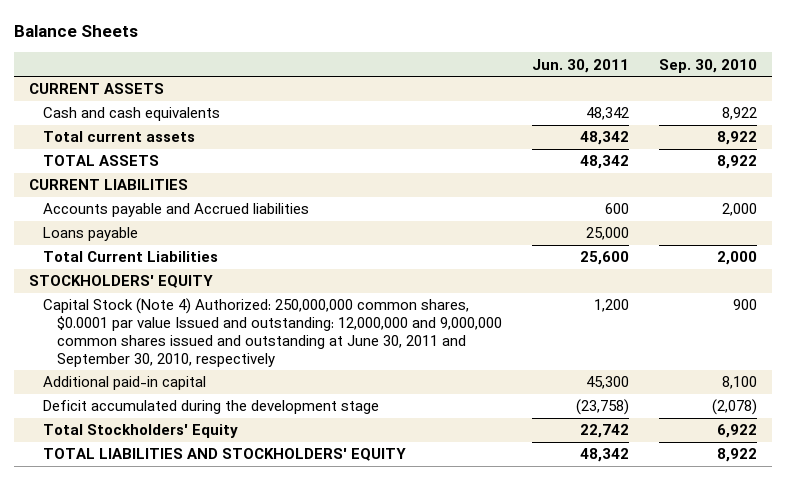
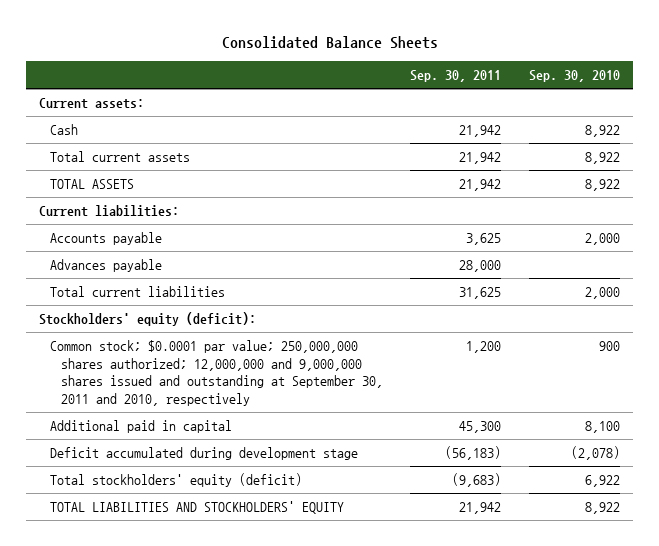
- Balance Sheets
+ Consolidated Balance Sheets
- | Jun. 30, 2011 | Sep. 30, 2010
+ | Sep. 30, 2011 | Sep. 30, 2010
- CURRENT ASSETS
- Cash and cash equivalents | 48,342 | 8,922
+ Current assets:
+ Cash | 21,942 | 8,922
- CURRENT LIABILITIES
- Accounts payable and Accrued liabilities | 600 | 2,000
- Loans payable | 25,000 |
- Total Current Liabilities | 25,600 | 2,000
- STOCKHOLDERS' EQUITY
- Capital Stock (Note 4) Authorized: 250,000,000 common shares, $0.0001 par value Issued and outstanding: 12,000,000 and 9,000,000 common shares issued and outstanding at June 30, 2011 and September 30, 2010, respectively | 1,200 | 900
- Additional paid-in capital | 45,300 | 8,100
- Deficit accumulated during the development stage | (23,758) | (2,078)
- Total Stockholders' Equity | 22,742 | 6,922
+ Current liabilities:
+ Accounts payable | 3,625 | 2,000
+ Advances payable | 28,000 |
+ Total current liabilities | 31,625 | 2,000
+ Stockholders' equity (deficit):
+ Common stock; $0.0001 par value; 250,000,000 shares authorized; 12,000,000 and 9,000,000 shares issued and outstanding at September 30, 2011 and 2010, respectively | 1,200 | 900
+ Additional paid in capital | 45,300 | 8,100
+ Deficit accumulated during development stage | (56,183) | (2,078)
+ Total stockholders' equity (deficit) | (9,683) | 6,922

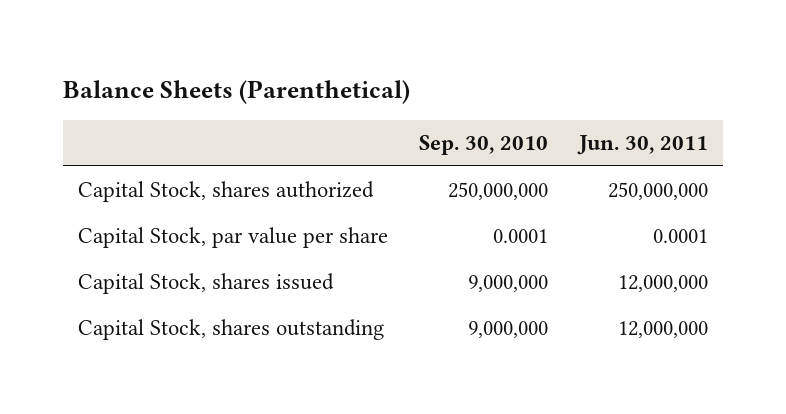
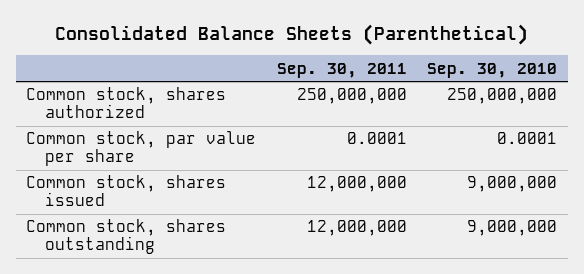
- Balance Sheets (Parenthetical)
+ Consolidated Balance Sheets (Parenthetical)
- | Sep. 30, 2010 | Jun. 30, 2011
+ | Sep. 30, 2011 | Sep. 30, 2010
- Capital Stock, shares authorized | 250,000,000 | 250,000,000
- Capital Stock, par value per share | 0.0001 | 0.0001
- Capital Stock, shares issued | 9,000,000 | 12,000,000
- Capital Stock, shares outstanding | 9,000,000 | 12,000,000
+ Common stock, shares authorized | 250,000,000 | 250,000,000
+ Common stock, par value per share | 0.0001 | 0.0001
+ Common stock, shares issued | 12,000,000 | 9,000,000
+ Common stock, shares outstanding | 12,000,000 | 9,000,000

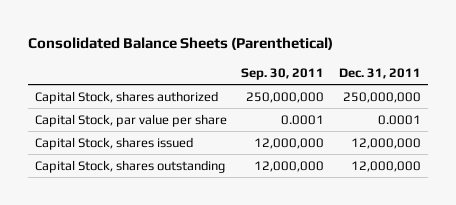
- | Sep. 30, 2011 | Sep. 30, 2010
+ | Sep. 30, 2011 | Dec. 31, 2011
- Common stock, shares authorized | 250,000,000 | 250,000,000
- Common stock, par value per share | 0.0001 | 0.0001
- Common stock, shares issued | 12,000,000 | 9,000,000
- Common stock, shares outstanding | 12,000,000 | 9,000,000
+ Capital Stock, shares authorized | 250,000,000 | 250,000,000
+ Capital Stock, par value per share | 0.0001 | 0.0001
+ Capital Stock, shares issued | 12,000,000 | 12,000,000
+ Capital Stock, shares outstanding | 12,000,000 | 12,000,000

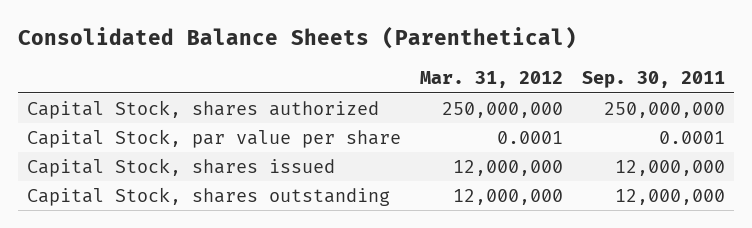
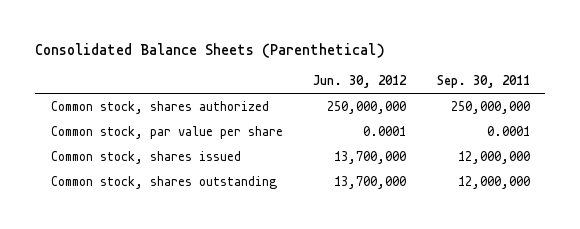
- | Mar. 31, 2012 | Sep. 30, 2011
+ | Jun. 30, 2012 | Sep. 30, 2011
- Capital Stock, shares authorized | 250,000,000 | 250,000,000
- Capital Stock, par value per share | 0.0001 | 0.0001
- Capital Stock, shares issued | 12,000,000 | 12,000,000
- Capital Stock, shares outstanding | 12,000,000 | 12,000,000
+ Common stock, shares authorized | 250,000,000 | 250,000,000
+ Common stock, par value per share | 0.0001 | 0.0001
+ Common stock, shares issued | 13,700,000 | 12,000,000
+ Common stock, shares outstanding | 13,700,000 | 12,000,000

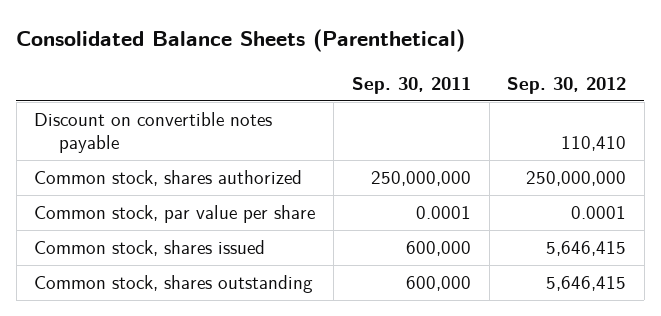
- | Jun. 30, 2012 | Sep. 30, 2011
+ | Sep. 30, 2011 | Sep. 30, 2012
+ Discount on convertible notes payable | | 110,410
- Common stock, shares issued | 13,700,000 | 12,000,000
- Common stock, shares outstanding | 13,700,000 | 12,000,000
+ Common stock, shares issued | 600,000 | 5,646,415
+ Common stock, shares outstanding | 600,000 | 5,646,415

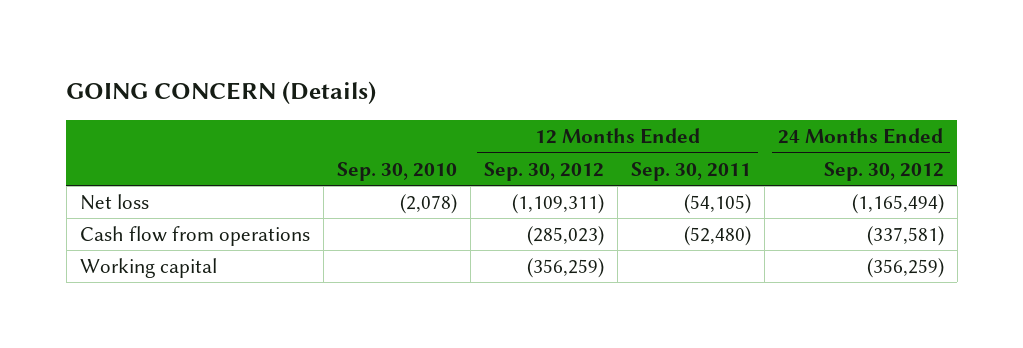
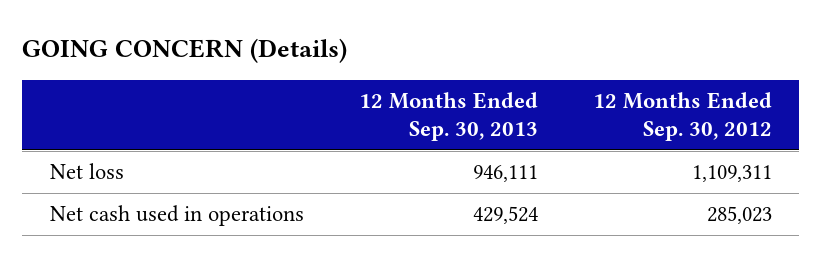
- | Sep. 30, 2010 | 12 Months Ended Sep. 30, 2012 | 12 Months Ended Sep. 30, 2011 | 24 Months Ended Sep. 30, 2012
+ | 12 Months Ended Sep. 30, 2013 | 12 Months Ended Sep. 30, 2012
- Net loss | (2,078) | (1,109,311) | (54,105) | (1,165,494)
- Cash flow from operations | | (285,023) | (52,480) | (337,581)
- Working capital | | (356,259) | | (356,259)
+ Net loss | 946,111 | 1,109,311
+ Net cash used in operations | 429,524 | 285,023

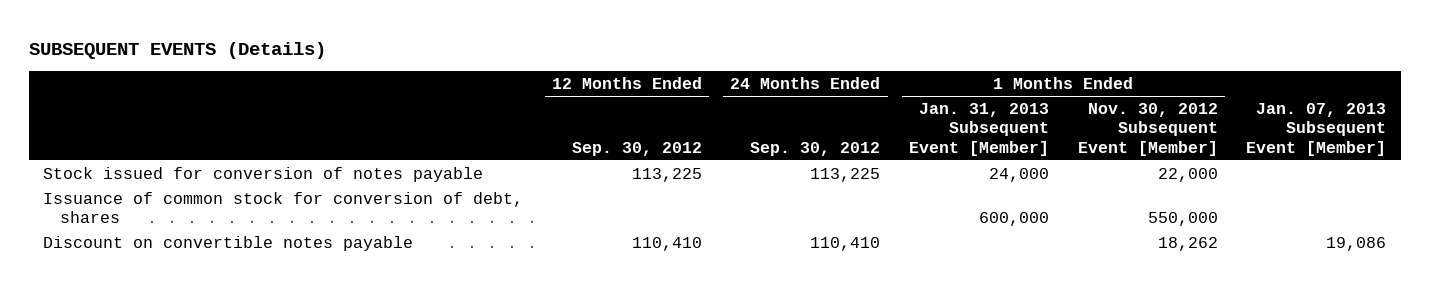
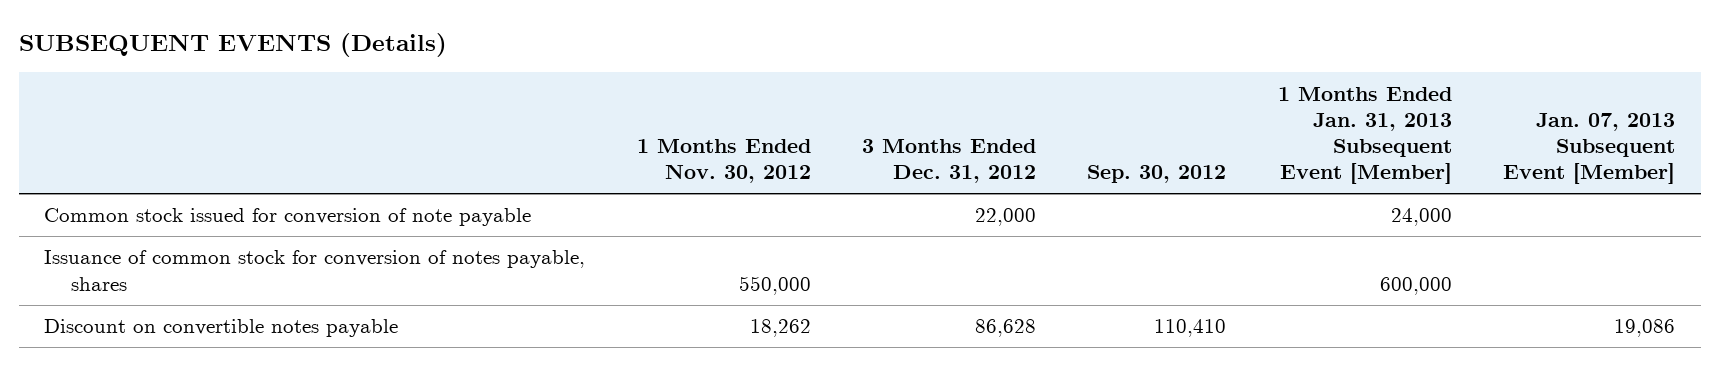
- | 12 Months Ended Sep. 30, 2012 | 24 Months Ended Sep. 30, 2012 | 1 Months Ended Jan. 31, 2013 Subsequent Event [Member] | 1 Months Ended Nov. 30, 2012 Subsequent Event [Member] | Jan. 07, 2013 Subsequent Event [Member]
+ | 1 Months Ended Nov. 30, 2012 | 3 Months Ended Dec. 31, 2012 | Sep. 30, 2012 | 1 Months Ended Jan. 31, 2013 Subsequent Event [Member] | Jan. 07, 2013 Subsequent Event [Member]
- Stock issued for conversion of notes payable | 113,225 | 113,225 | 24,000 | 22,000 |
- Issuance of common stock for conversion of debt, shares | | | 600,000 | 550,000 |
+ Common stock issued for conversion of note payable | | 22,000 | | 24,000 |
+ Issuance of common stock for conversion of notes payable, shares | 550,000 | | | 600,000 |

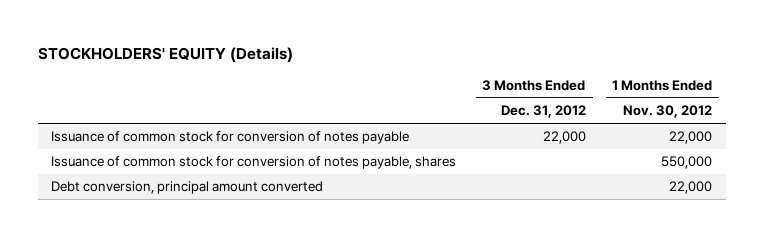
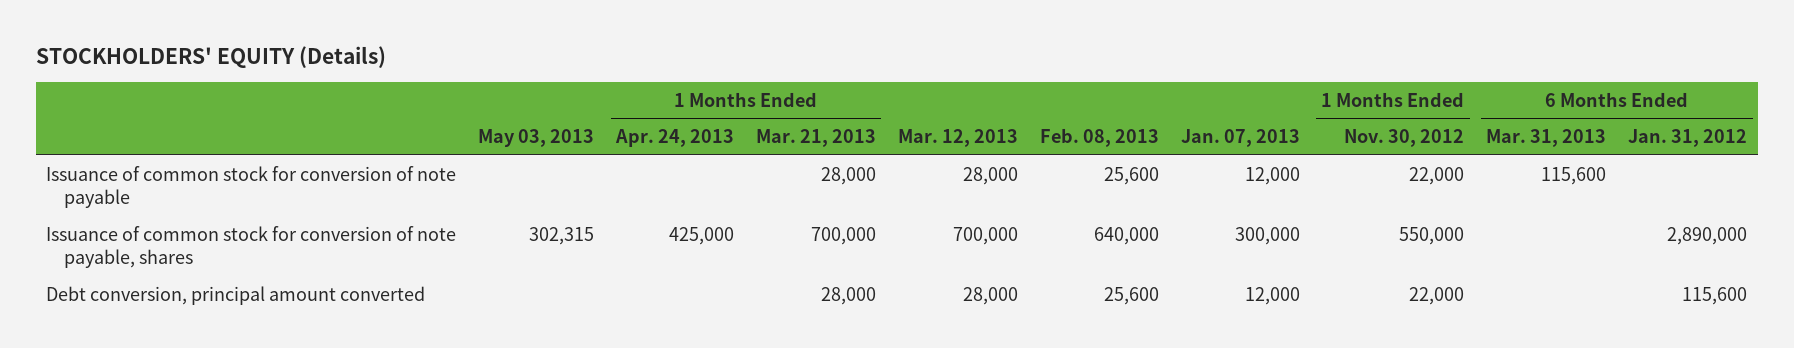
- | 3 Months Ended Dec. 31, 2012 | 1 Months Ended Nov. 30, 2012
+ | May 03, 2013 | 1 Months Ended Apr. 24, 2013 | 1 Months Ended Mar. 21, 2013 | Mar. 12, 2013 | Feb. 08, 2013 | Jan. 07, 2013 | 1 Months Ended Nov. 30, 2012 | 6 Months Ended Mar. 31, 2013 | 6 Months Ended Jan. 31, 2012
- Issuance of common stock for conversion of notes payable | 22,000 | 22,000
- Issuance of common stock for conversion of notes payable, shares | | 550,000
+ Issuance of common stock for conversion of note payable | | | 28,000 | 28,000 | 25,600 | 12,000 | 22,000 | 115,600 |
+ Issuance of common stock for conversion of note payable, shares | 302,315 | 425,000 | 700,000 | 700,000 | 640,000 | 300,000 | 550,000 | | 2,890,000

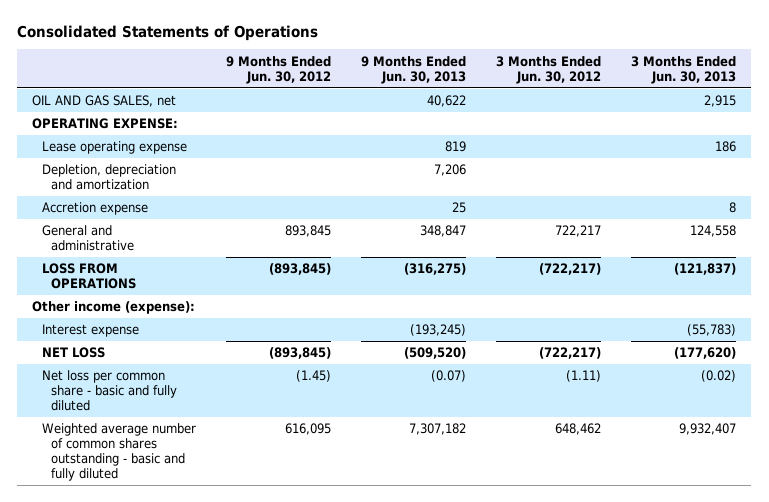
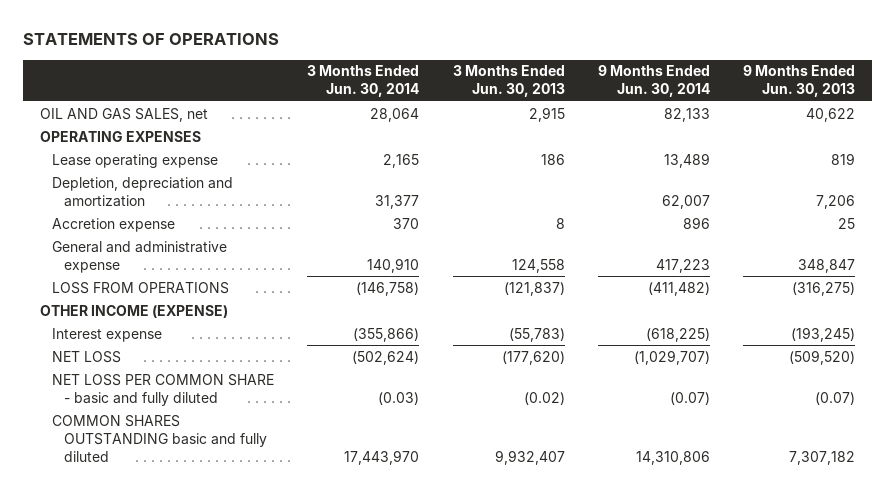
- Consolidated Statements of Operations
+ STATEMENTS OF OPERATIONS
- | 9 Months Ended Jun. 30, 2012 | 9 Months Ended Jun. 30, 2013 | 3 Months Ended Jun. 30, 2012 | 3 Months Ended Jun. 30, 2013
+ | 3 Months Ended Jun. 30, 2014 | 3 Months Ended Jun. 30, 2013 | 9 Months Ended Jun. 30, 2014 | 9 Months Ended Jun. 30, 2013
- OPERATING EXPENSE:
+ OPERATING EXPENSES
- General and administrative | 893,845 | 348,847 | 722,217 | 124,558
+ General and administrative expense | 140,910 | 124,558 | 417,223 | 348,847
- Other income (expense):
+ OTHER INCOME (EXPENSE)
- Net loss per common share - basic and fully diluted | (1.45) | (0.07) | (1.11) | (0.02)
- Weighted average number of common shares outstanding - basic and fully diluted | 616,095 | 7,307,182 | 648,462 | 9,932,407
+ NET LOSS PER COMMON SHARE - basic and fully diluted | (0.03) | (0.02) | (0.07) | (0.07)
+ COMMON SHARES OUTSTANDING basic and fully diluted | 17,443,970 | 9,932,407 | 14,310,806 | 7,307,182

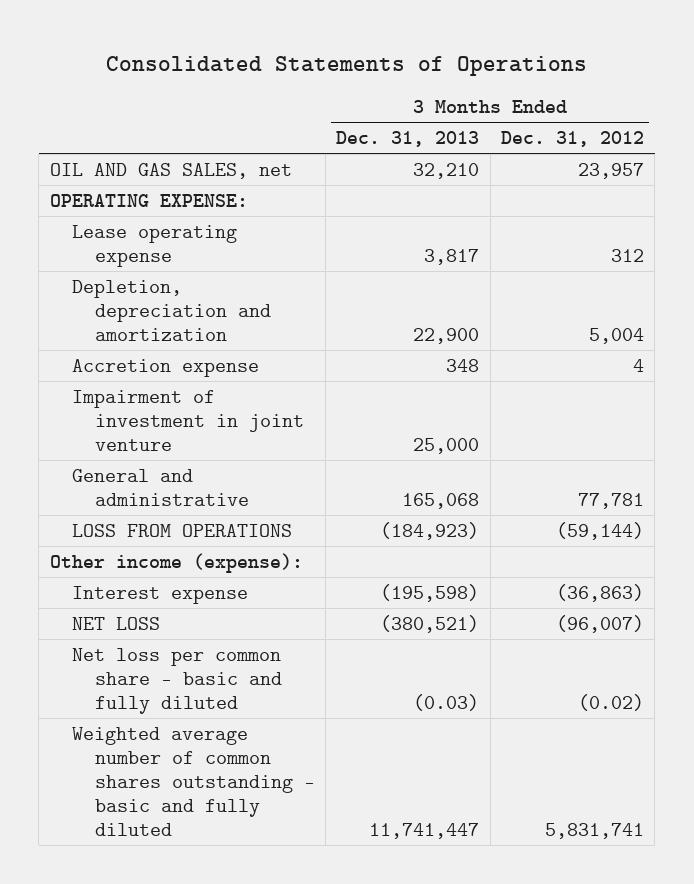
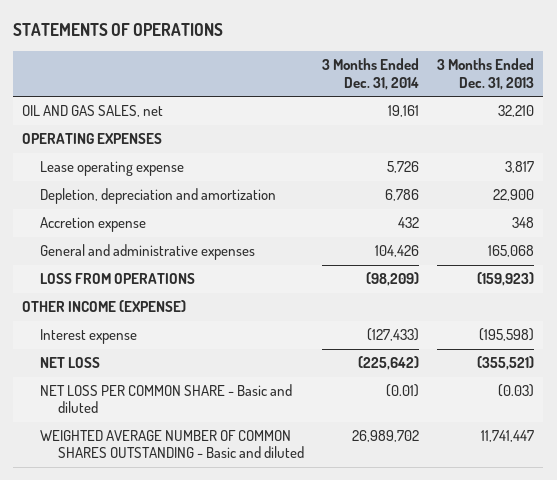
- Consolidated Statements of Operations
+ STATEMENTS OF OPERATIONS
- | 3 Months Ended Dec. 31, 2013 | 3 Months Ended Dec. 31, 2012
+ | 3 Months Ended Dec. 31, 2014 | 3 Months Ended Dec. 31, 2013
- OPERATING EXPENSE:
+ OPERATING EXPENSES
- Impairment of investment in joint venture | 25,000 |
- General and administrative | 165,068 | 77,781
- LOSS FROM OPERATIONS | (184,923) | (59,144)
- Other income (expense):
+ General and administrative expenses | 104,426 | 165,068
+ LOSS FROM OPERATIONS | (98,209) | (159,923)
+ OTHER INCOME (EXPENSE)
- NET LOSS | (380,521) | (96,007)
- Net loss per common share - basic and fully diluted | (0.03) | (0.02)
- Weighted average number of common shares outstanding - basic and fully diluted | 11,741,447 | 5,831,741
+ NET LOSS | (225,642) | (355,521)
+ NET LOSS PER COMMON SHARE - Basic and diluted | (0.01) | (0.03)
+ WEIGHTED AVERAGE NUMBER OF COMMON SHARES OUTSTANDING - Basic and diluted | 26,989,702 | 11,741,447

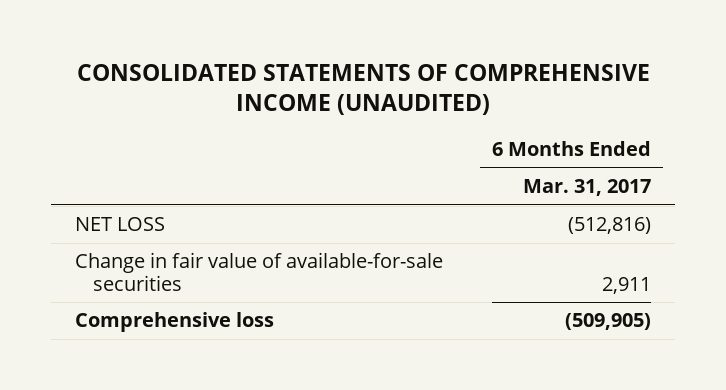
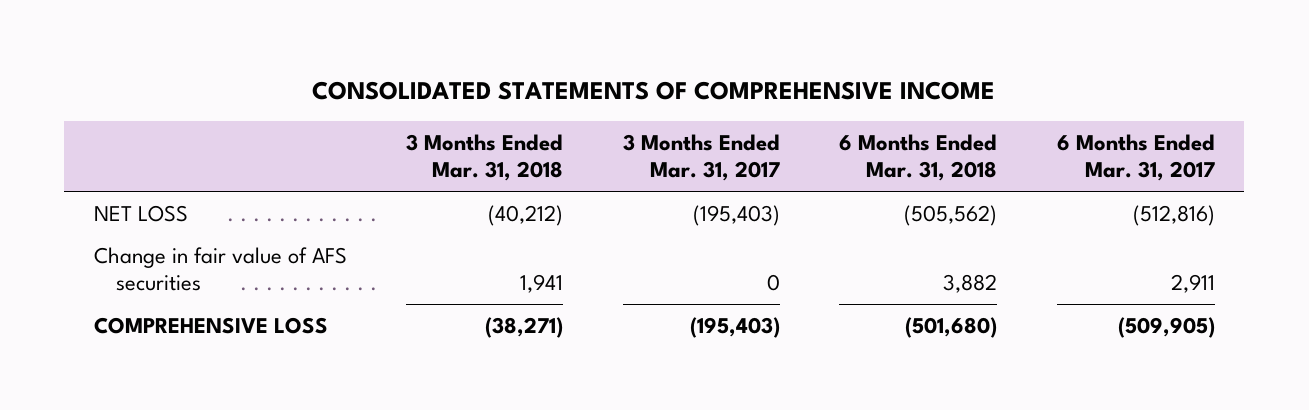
- CONSOLIDATED STATEMENTS OF COMPREHENSIVE INCOME (UNAUDITED)
+ CONSOLIDATED STATEMENTS OF COMPREHENSIVE INCOME
- | 6 Months Ended Mar. 31, 2017
+ | 3 Months Ended Mar. 31, 2018 | 3 Months Ended Mar. 31, 2017 | 6 Months Ended Mar. 31, 2018 | 6 Months Ended Mar. 31, 2017
- Change in fair value of available-for-sale securities | 2,911
- Comprehensive loss | (509,905)
+ Change in fair value of AFS securities | 1,941 | 0 | 3,882 | 2,911
+ COMPREHENSIVE LOSS | (38,271) | (195,403) | (501,680) | (509,905)

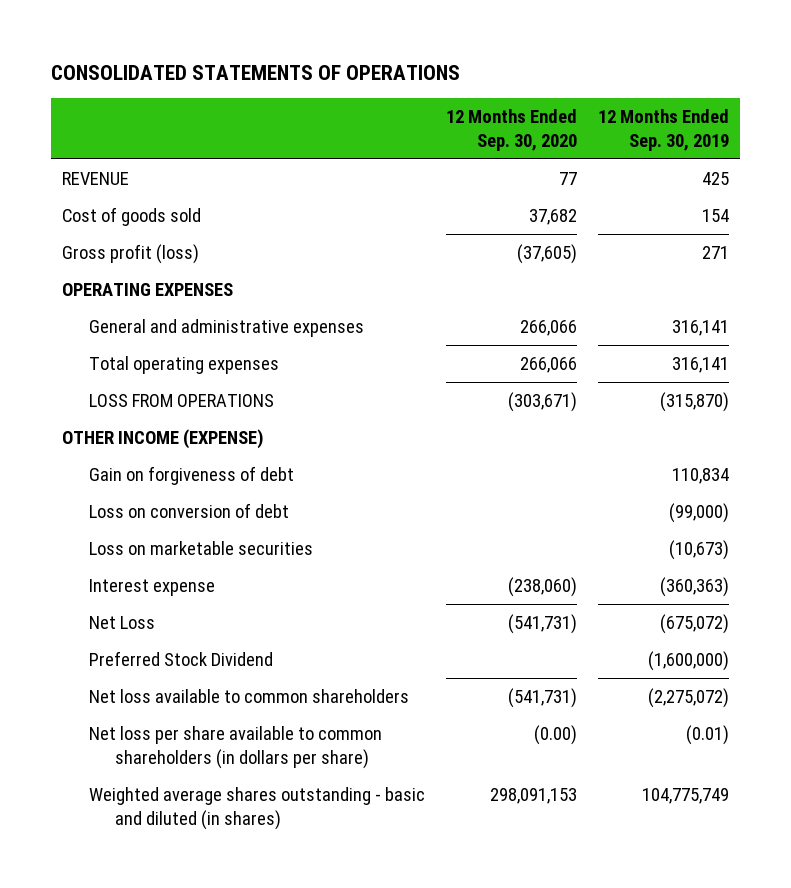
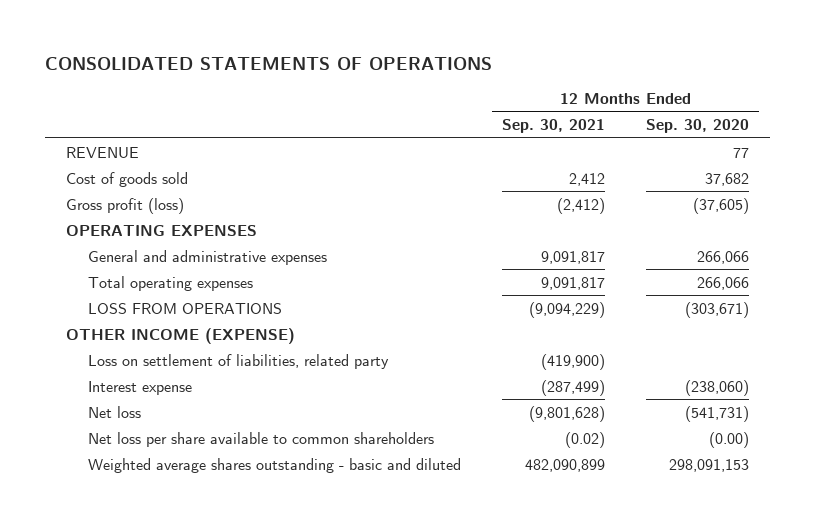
- | 12 Months Ended Sep. 30, 2020 | 12 Months Ended Sep. 30, 2019
+ | 12 Months Ended Sep. 30, 2021 | 12 Months Ended Sep. 30, 2020
- Gain on forgiveness of debt | | 110,834
- Loss on conversion of debt | | (99,000)
- Loss on marketable securities | | (10,673)
+ Loss on settlement of liabilities, related party | (419,900) |
- Net Loss | (541,731) | (675,072)
- Preferred Stock Dividend | | (1,600,000)
- Net loss available to common shareholders | (541,731) | (2,275,072)
- Net loss per share available to common shareholders (in dollars per share) | (0.00) | (0.01)
- Weighted average shares outstanding - basic and diluted (in shares) | 298,091,153 | 104,775,749
+ Net loss | (9,801,628) | (541,731)
+ Net loss per share available to common shareholders | (0.02) | (0.00)
+ Weighted average shares outstanding - basic and diluted | 482,090,899 | 298,091,153

